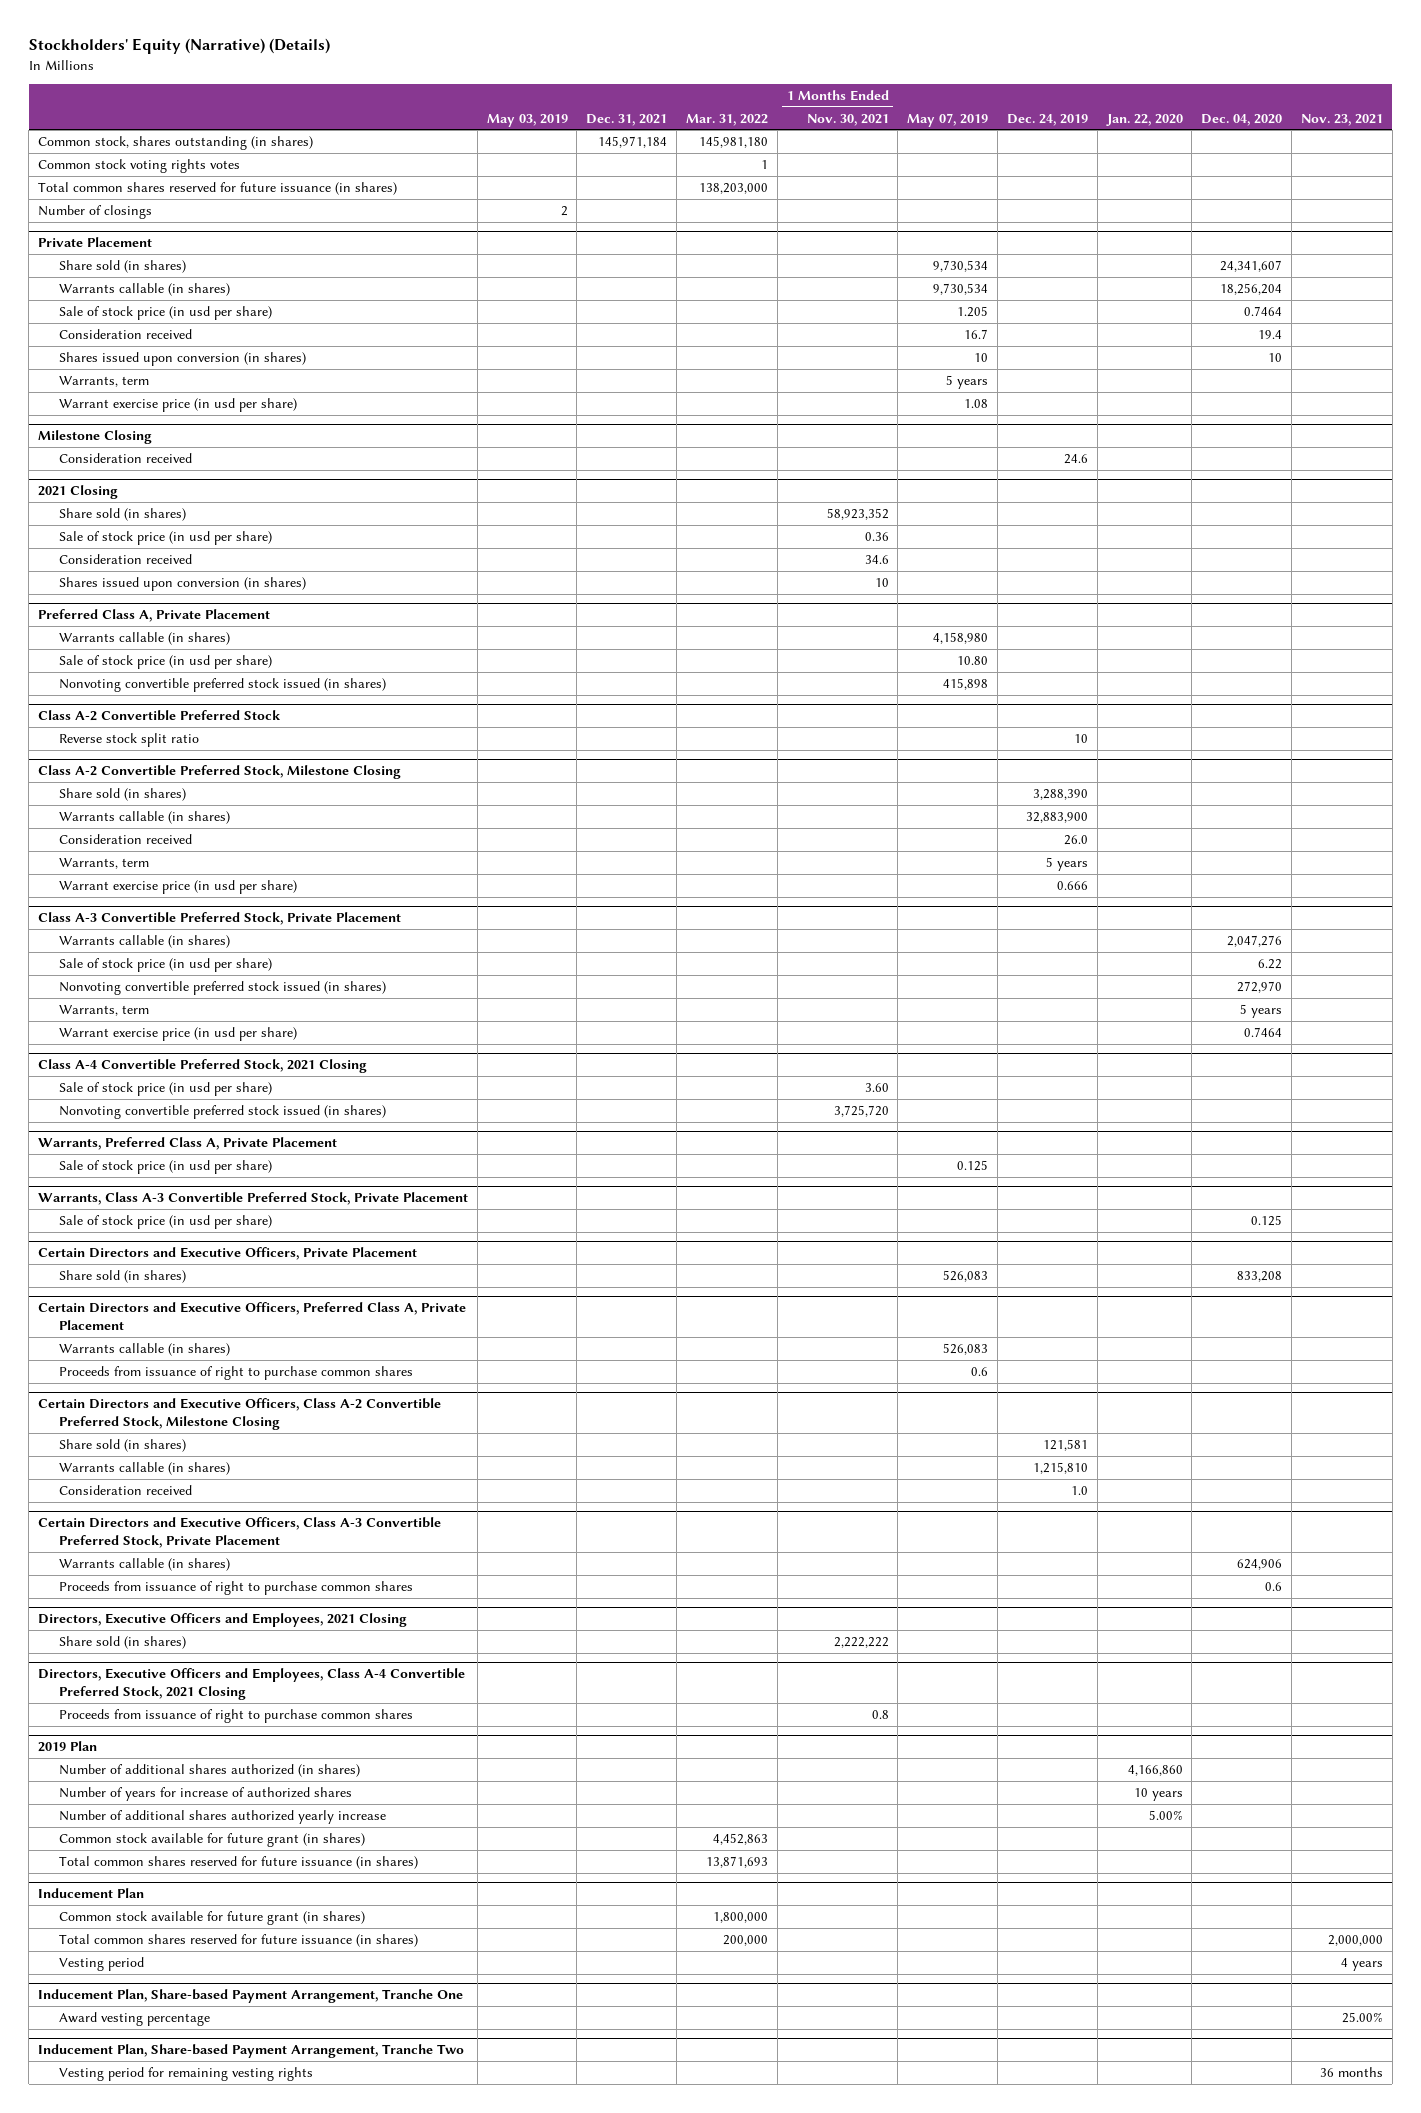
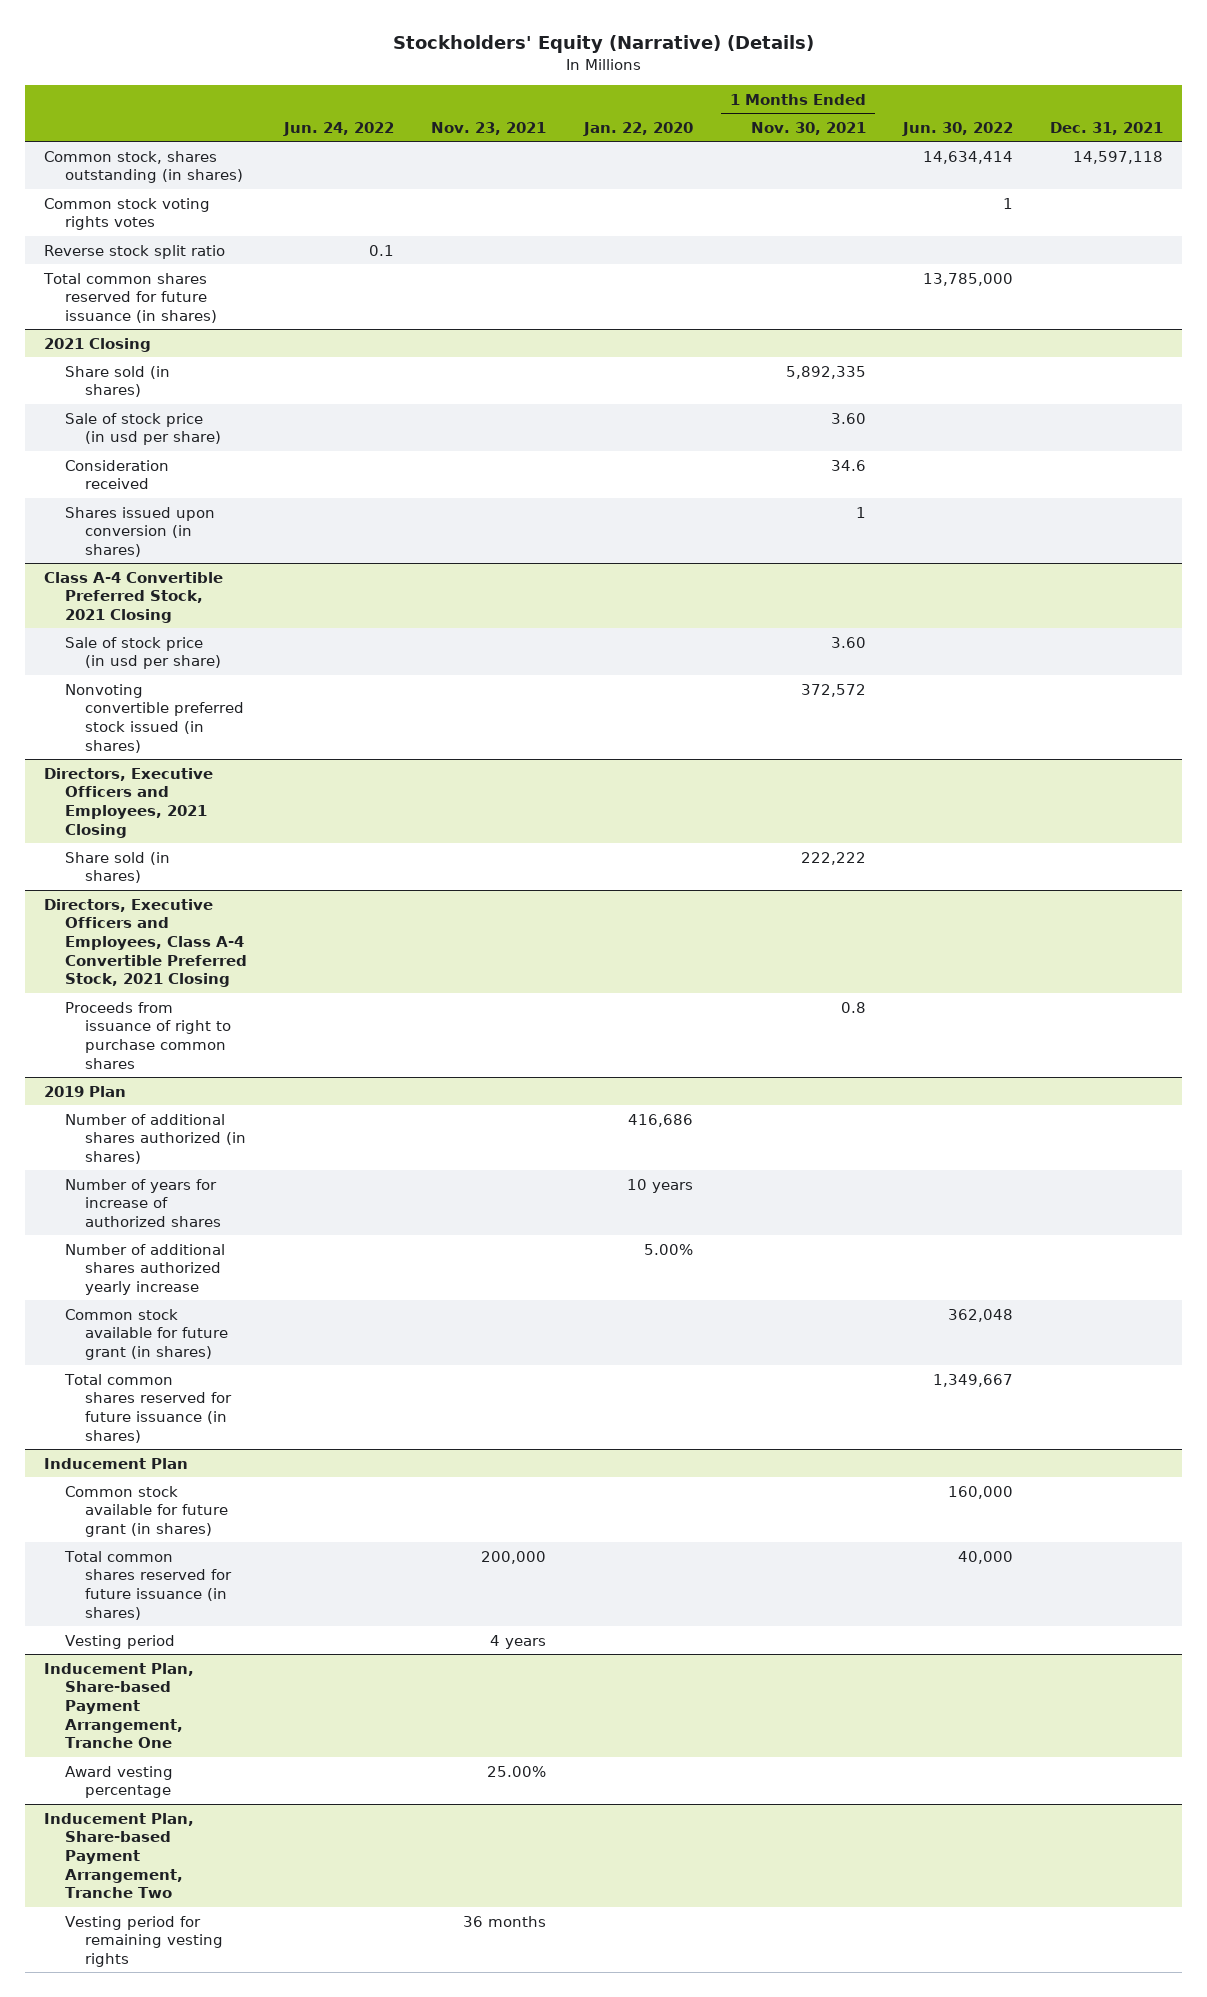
- | May 03, 2019 | Dec. 31, 2021 | Mar. 31, 2022 | 1 Months Ended Nov. 30, 2021 | May 07, 2019 | Dec. 24, 2019 | Jan. 22, 2020 | Dec. 04, 2020 | Nov. 23, 2021
+ | Jun. 24, 2022 | Nov. 23, 2021 | Jan. 22, 2020 | 1 Months Ended Nov. 30, 2021 | Jun. 30, 2022 | Dec. 31, 2021
- Common stock, shares outstanding (in shares) | | 145,971,184 | 145,981,180 | | | | | |
+ Common stock, shares outstanding (in shares) | | | | | 14,634,414 | 14,597,118
+ Reverse stock split ratio | 0.1 | | | | |
- Number of closings | 2 | | | | | | | |
- Private Placement
- Share sold (in shares) | | | | | 9,730,534 | | | 24,341,607 |
- Warrants callable (in shares) | | | | | 9,730,534 | | | 18,256,204 |
- Sale of stock price (in usd per share) | | | | | 1.205 | | | 0.7464 |
- Consideration received | | | | | 16.7 | | | 19.4 |
- Shares issued upon conversion (in shares) | | | | | 10 | | | 10 |
- Warrants, term | | | | | 5 years | | | |
- Warrant exercise price (in usd per share) | | | | | 1.08 | | | |
- Milestone Closing
- Consideration received | | | | | | 24.6 | | |
@ 2021 Closing
- Share sold (in shares) | | | | 58,923,352 | | | | |
- Sale of stock price (in usd per share) | | | | 0.36 | | | | |
+ Share sold (in shares) | | | | 5,892,335 | |
+ Sale of stock price (in usd per share) | | | | 3.60 | |
- Shares issued upon conversion (in shares) | | | | 10 | | | | |
- Preferred Class A, Private Placement
- Warrants callable (in shares) | | | | | 4,158,980 | | | |
- Sale of stock price (in usd per share) | | | | | 10.80 | | | |
- Nonvoting convertible preferred stock issued (in shares) | | | | | 415,898 | | | |
- Class A-2 Convertible Preferred Stock
- Reverse stock split ratio | | | | | | 10 | | |
- Class A-2 Convertible Preferred Stock, Milestone Closing
- Share sold (in shares) | | | | | | 3,288,390 | | |
- Warrants callable (in shares) | | | | | | 32,883,900 | | |
- Consideration received | | | | | | 26.0 | | |
- Warrants, term | | | | | | 5 years | | |
- Warrant exercise price (in usd per share) | | | | | | 0.666 | | |
- Class A-3 Convertible Preferred Stock, Private Placement
- Warrants callable (in shares) | | | | | | | | 2,047,276 |
- Sale of stock price (in usd per share) | | | | | | | | 6.22 |
- Nonvoting convertible preferred stock issued (in shares) | | | | | | | | 272,970 |
- Warrants, term | | | | | | | | 5 years |
- Warrant exercise price (in usd per share) | | | | | | | | 0.7464 |
@ 2021 Closing
+ Shares issued upon conversion (in shares) | | | | 1 | |
@ Class A-4 Convertible Preferred Stock, 2021 Closing
- Nonvoting convertible preferred stock issued (in shares) | | | | 3,725,720 | | | | |
- Warrants, Preferred Class A, Private Placement
- Sale of stock price (in usd per share) | | | | | 0.125 | | | |
- Warrants, Class A-3 Convertible Preferred Stock, Private Placement
- Sale of stock price (in usd per share) | | | | | | | | 0.125 |
- Certain Directors and Executive Officers, Private Placement
- Share sold (in shares) | | | | | 526,083 | | | 833,208 |
- Certain Directors and Executive Officers, Preferred Class A, Private Placement
- Warrants callable (in shares) | | | | | 526,083 | | | |
- Proceeds from issuance of right to purchase common shares | | | | | 0.6 | | | |
- Certain Directors and Executive Officers, Class A-2 Convertible Preferred Stock, Milestone Closing
- Share sold (in shares) | | | | | | 121,581 | | |
- Warrants callable (in shares) | | | | | | 1,215,810 | | |
- Consideration received | | | | | | 1.0 | | |
- Certain Directors and Executive Officers, Class A-3 Convertible Preferred Stock, Private Placement
- Warrants callable (in shares) | | | | | | | | 624,906 |
- Proceeds from issuance of right to purchase common shares | | | | | | | | 0.6 |
@ Class A-4 Convertible Preferred Stock, 2021 Closing
+ Nonvoting convertible preferred stock issued (in shares) | | | | 372,572 | |
@ Directors, Executive Officers and Employees, 2021 Closing
- Share sold (in shares) | | | | 2,222,222 | | | | |
+ Share sold (in shares) | | | | 222,222 | |
@ 2019 Plan
- Number of additional shares authorized (in shares) | | | | | | | 4,166,860 | |
+ Number of additional shares authorized (in shares) | | | 416,686 | | |
@ Inducement Plan
- Total common shares reserved for future issuance (in shares) | | | 200,000 | | | | | | 2,000,000
+ Total common shares reserved for future issuance (in shares) | | 200,000 | | | 40,000 |

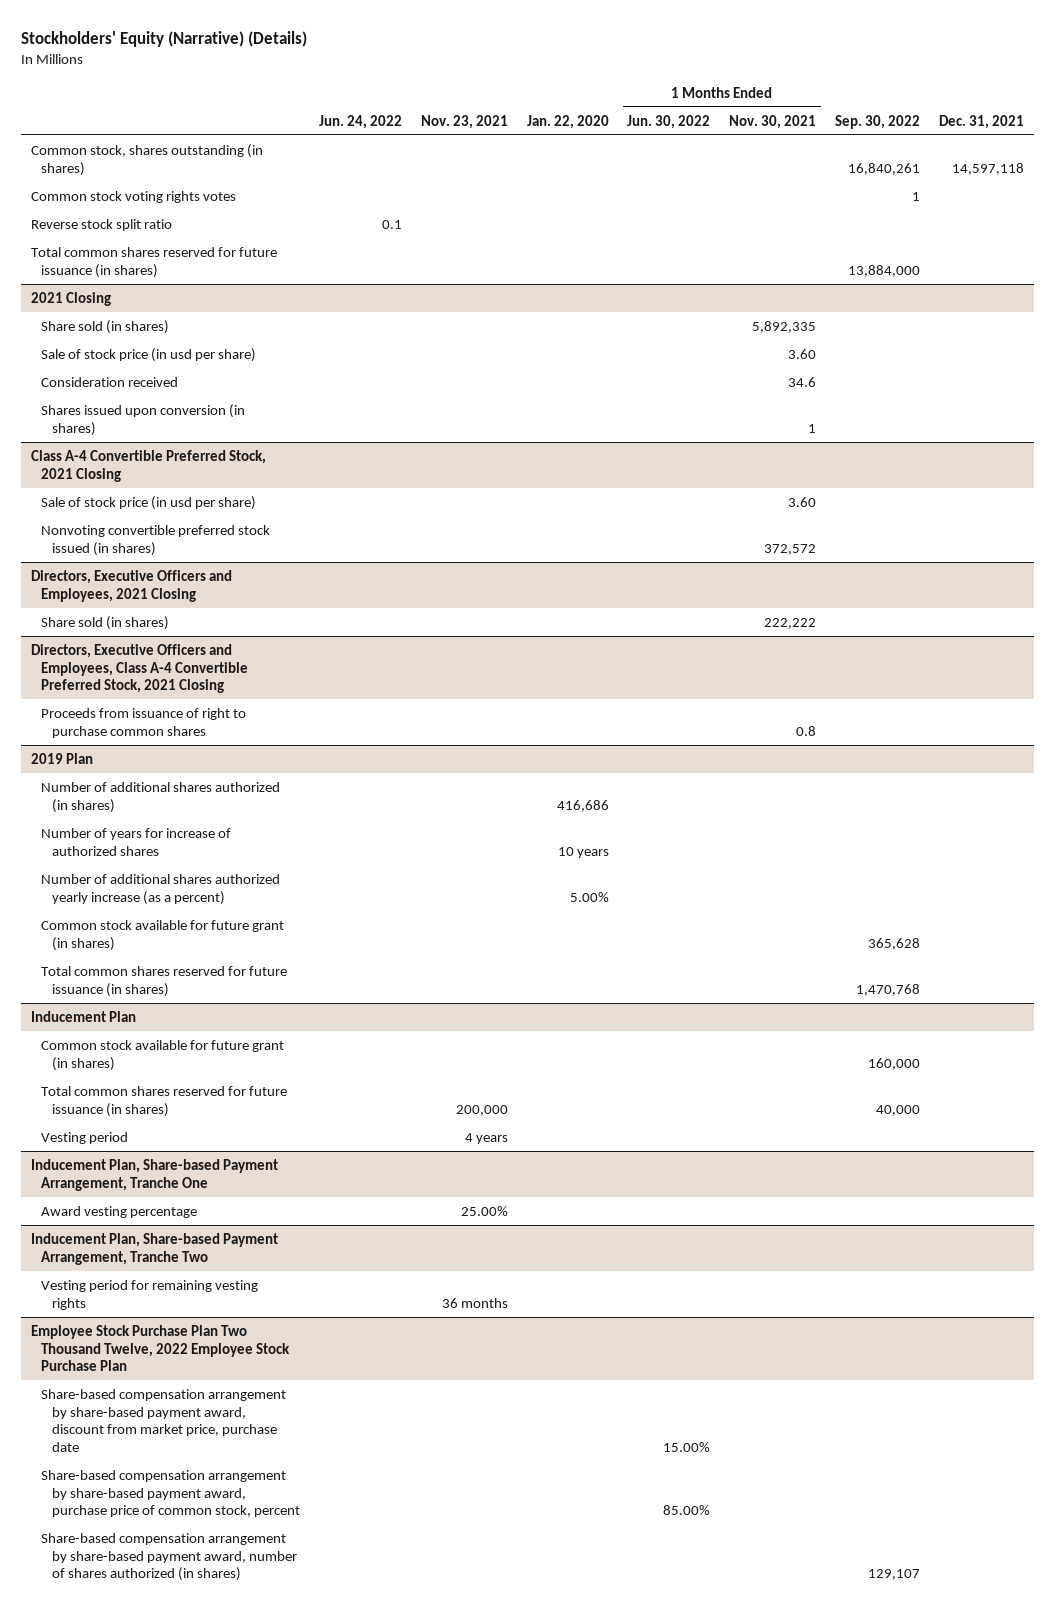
- | Jun. 24, 2022 | Nov. 23, 2021 | Jan. 22, 2020 | 1 Months Ended Nov. 30, 2021 | Jun. 30, 2022 | Dec. 31, 2021
+ | Jun. 24, 2022 | Nov. 23, 2021 | Jan. 22, 2020 | 1 Months Ended Jun. 30, 2022 | 1 Months Ended Nov. 30, 2021 | Sep. 30, 2022 | Dec. 31, 2021
@ 2019 Plan
- Number of additional shares authorized yearly increase | | | 5.00% | | |
+ Number of additional shares authorized yearly increase (as a percent) | | | 5.00% | | | |
+ Employee Stock Purchase Plan Two Thousand Twelve, 2022 Employee Stock Purchase Plan
+ Share-based compensation arrangement by share-based payment award, discount from market price, purchase date | | | | 15.00% | | |
+ Share-based compensation arrangement by share-based payment award, purchase price of common stock, percent | | | | 85.00% | | |
+ Share-based compensation arrangement by share-based payment award, number of shares authorized (in shares) | | | | | | 129,107 |

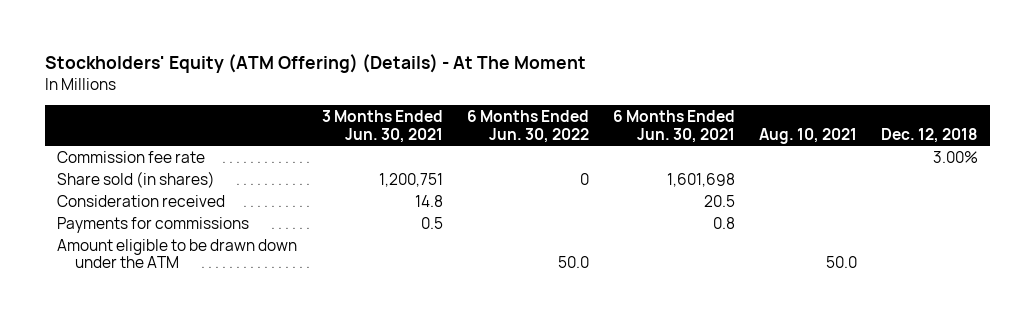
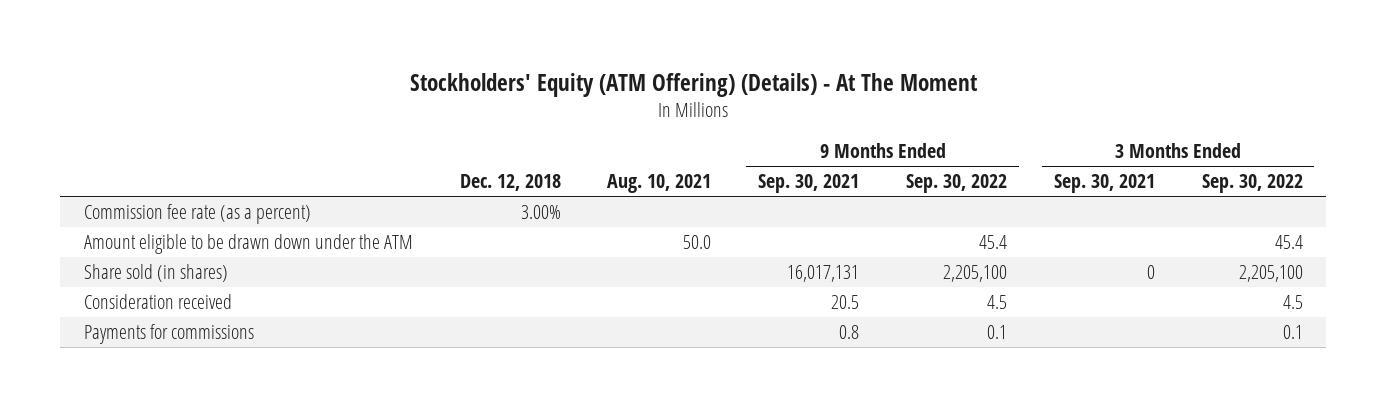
- | 3 Months Ended Jun. 30, 2021 | 6 Months Ended Jun. 30, 2022 | 6 Months Ended Jun. 30, 2021 | Aug. 10, 2021 | Dec. 12, 2018
+ | Dec. 12, 2018 | Aug. 10, 2021 | 9 Months Ended Sep. 30, 2021 | 9 Months Ended Sep. 30, 2022 | 3 Months Ended Sep. 30, 2021 | 3 Months Ended Sep. 30, 2022
- Commission fee rate | | | | | 3.00%
+ Commission fee rate (as a percent) | 3.00% | | | | |
moved up: Amount eligible to be drawn down under the ATM | | 50.0 | | 45.4 | | 45.4

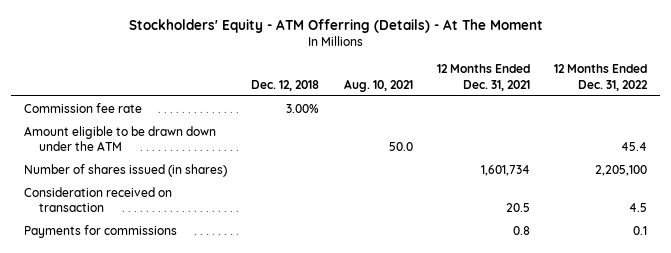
- Stockholders' Equity (ATM Offering) (Details) - At The Moment
+ Stockholders' Equity - ATM Offerring (Details) - At The Moment
- | Dec. 12, 2018 | Aug. 10, 2021 | 9 Months Ended Sep. 30, 2021 | 9 Months Ended Sep. 30, 2022 | 3 Months Ended Sep. 30, 2021 | 3 Months Ended Sep. 30, 2022
+ | Dec. 12, 2018 | Aug. 10, 2021 | 12 Months Ended Dec. 31, 2021 | 12 Months Ended Dec. 31, 2022
- Commission fee rate (as a percent) | 3.00% | | | | |
+ Commission fee rate | 3.00% | | |
- Share sold (in shares) | | | 16,017,131 | 2,205,100 | 0 | 2,205,100
- Consideration received | | | 20.5 | 4.5 | | 4.5
+ Number of shares issued (in shares) | | | 1,601,734 | 2,205,100
+ Consideration received on transaction | | | 20.5 | 4.5

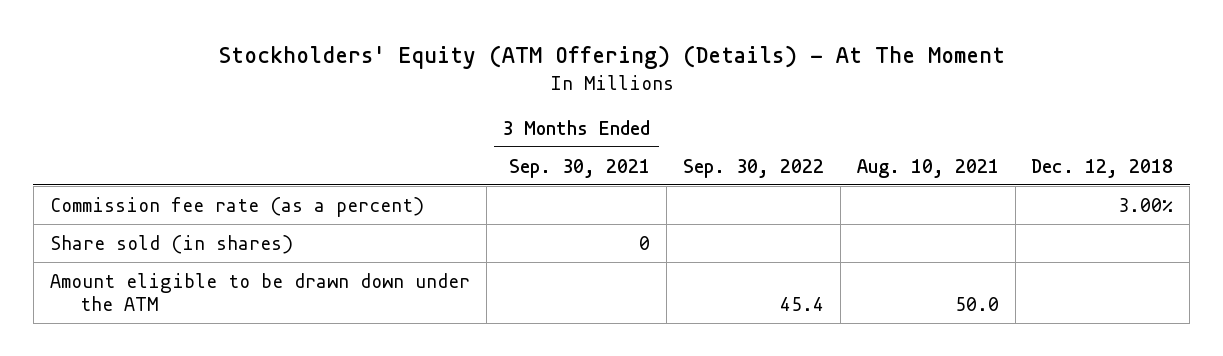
- Stockholders' Equity - ATM Offerring (Details) - At The Moment
+ Stockholders' Equity (ATM Offering) (Details) - At The Moment
- | Dec. 12, 2018 | Aug. 10, 2021 | 12 Months Ended Dec. 31, 2021 | 12 Months Ended Dec. 31, 2022
+ | 3 Months Ended Sep. 30, 2021 | Sep. 30, 2022 | Aug. 10, 2021 | Dec. 12, 2018
- Commission fee rate | 3.00% | | |
+ Commission fee rate (as a percent) | | | | 3.00%
+ Share sold (in shares) | 0 | | |
- Number of shares issued (in shares) | | | 1,601,734 | 2,205,100
- Consideration received on transaction | | | 20.5 | 4.5
- Payments for commissions | | | 0.8 | 0.1

